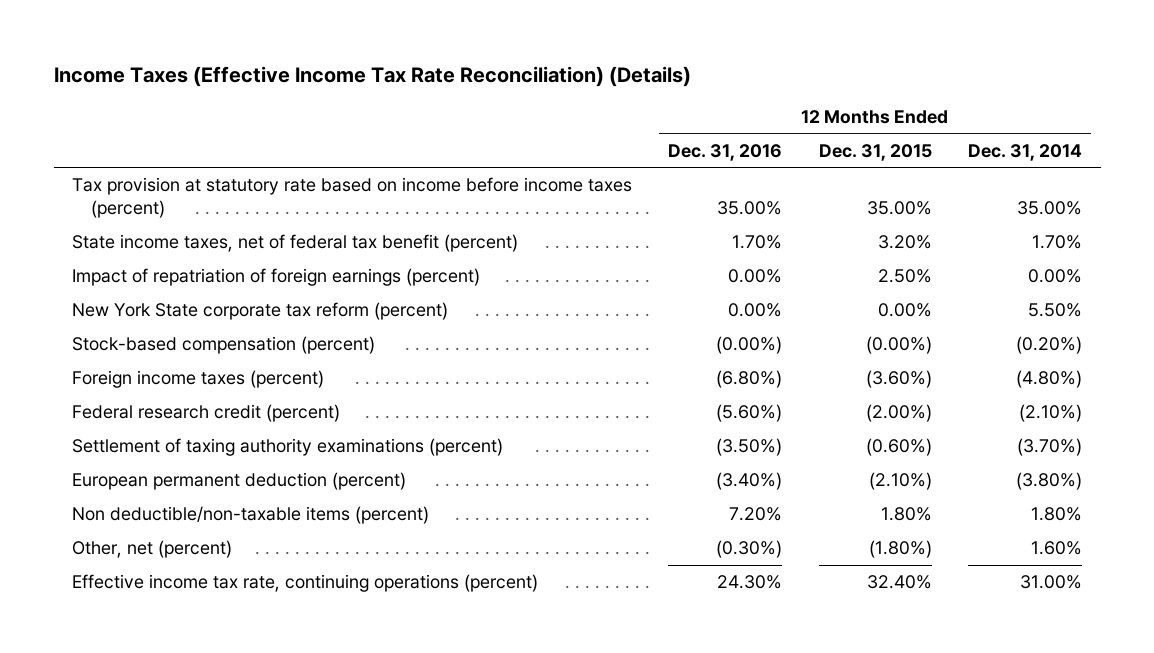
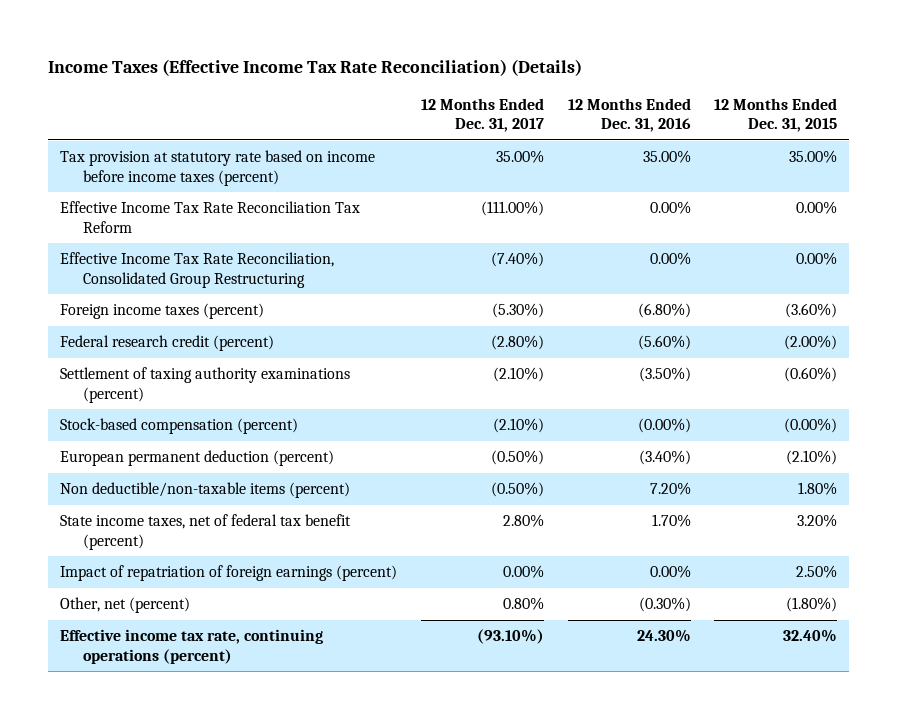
- | 12 Months Ended Dec. 31, 2016 | 12 Months Ended Dec. 31, 2015 | 12 Months Ended Dec. 31, 2014
+ | 12 Months Ended Dec. 31, 2017 | 12 Months Ended Dec. 31, 2016 | 12 Months Ended Dec. 31, 2015
- New York State corporate tax reform (percent) | 0.00% | 0.00% | 5.50%
+ Effective Income Tax Rate Reconciliation Tax Reform | (111.00%) | 0.00% | 0.00%
+ Effective Income Tax Rate Reconciliation, Consolidated Group Restructuring | (7.40%) | 0.00% | 0.00%
moved down: Stock-based compensation (percent) | (2.10%) | (0.00%) | (0.00%)
moved down: State income taxes, net of federal tax benefit (percent) | 2.80% | 1.70% | 3.20%
moved down: Impact of repatriation of foreign earnings (percent) | 0.00% | 0.00% | 2.50%

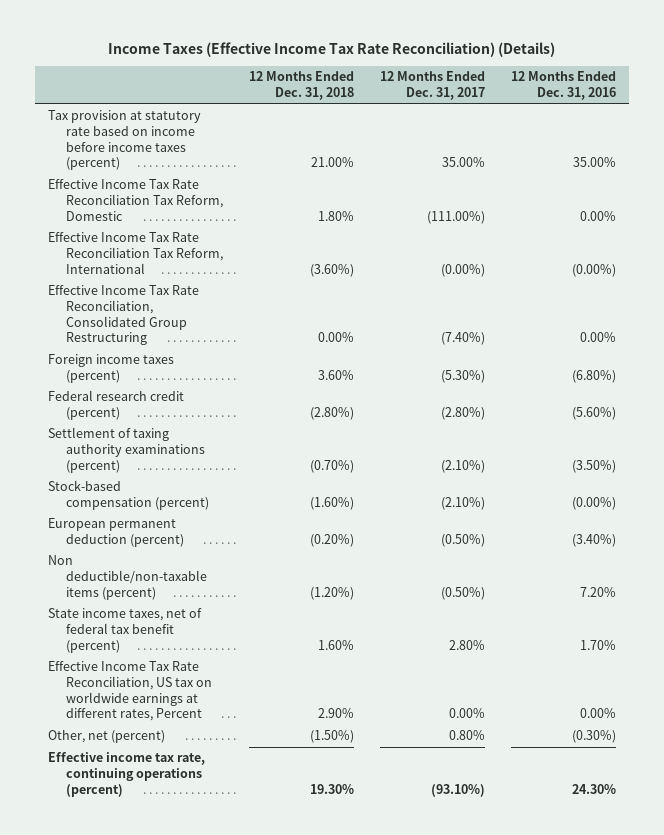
- | 12 Months Ended Dec. 31, 2017 | 12 Months Ended Dec. 31, 2016 | 12 Months Ended Dec. 31, 2015
+ | 12 Months Ended Dec. 31, 2018 | 12 Months Ended Dec. 31, 2017 | 12 Months Ended Dec. 31, 2016
- Effective Income Tax Rate Reconciliation Tax Reform | (111.00%) | 0.00% | 0.00%
+ Effective Income Tax Rate Reconciliation Tax Reform, Domestic | 1.80% | (111.00%) | 0.00%
+ Effective Income Tax Rate Reconciliation Tax Reform, International | (3.60%) | (0.00%) | (0.00%)
- Impact of repatriation of foreign earnings (percent) | 0.00% | 0.00% | 2.50%
+ Effective Income Tax Rate Reconciliation, US tax on worldwide earnings at different rates, Percent | 2.90% | 0.00% | 0.00%

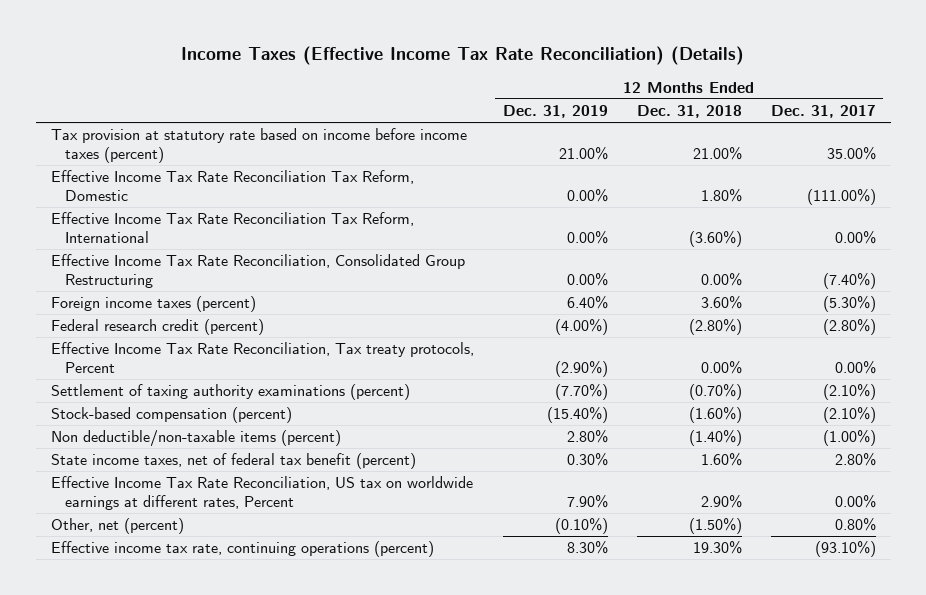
- | 12 Months Ended Dec. 31, 2018 | 12 Months Ended Dec. 31, 2017 | 12 Months Ended Dec. 31, 2016
+ | 12 Months Ended Dec. 31, 2019 | 12 Months Ended Dec. 31, 2018 | 12 Months Ended Dec. 31, 2017
- Effective Income Tax Rate Reconciliation Tax Reform, International | (3.60%) | (0.00%) | (0.00%)
+ Effective Income Tax Rate Reconciliation Tax Reform, International | 0.00% | (3.60%) | 0.00%
+ Effective Income Tax Rate Reconciliation, Tax treaty protocols, Percent | (2.90%) | 0.00% | 0.00%
- European permanent deduction (percent) | (0.20%) | (0.50%) | (3.40%)
- Non deductible/non-taxable items (percent) | (1.20%) | (0.50%) | 7.20%
+ Non deductible/non-taxable items (percent) | 2.80% | (1.40%) | (1.00%)

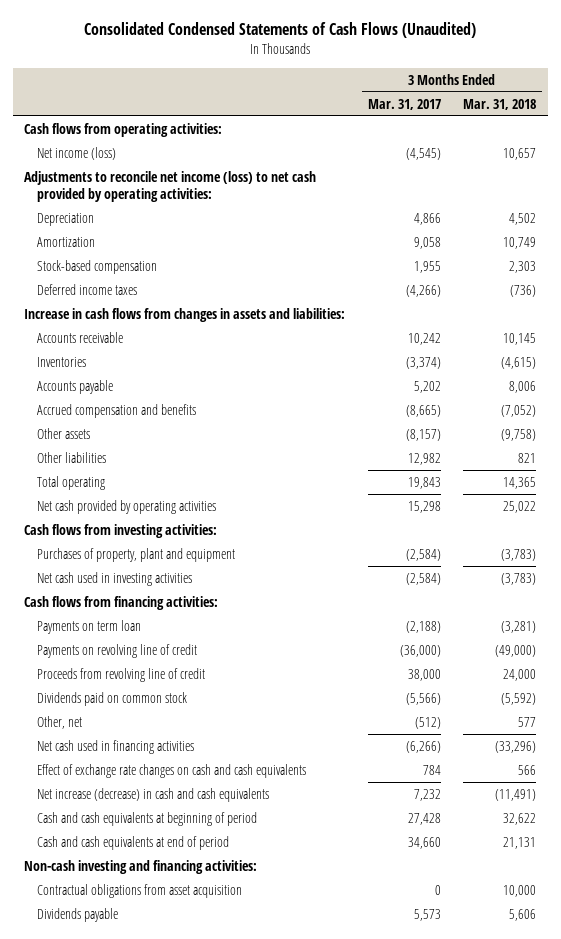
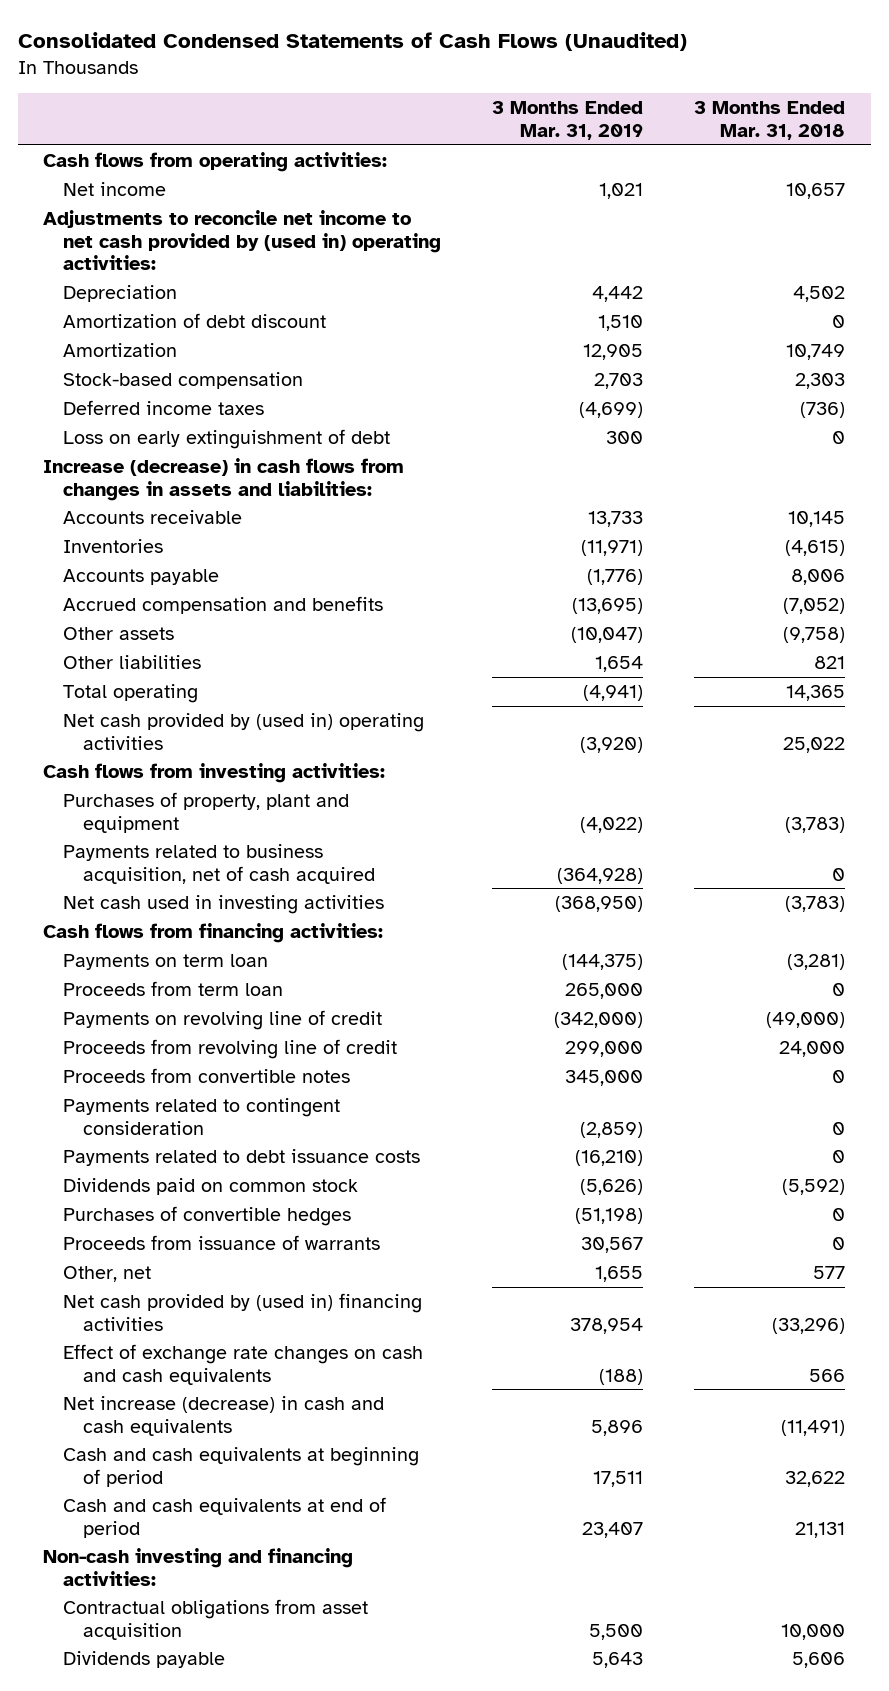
- | 3 Months Ended Mar. 31, 2017 | 3 Months Ended Mar. 31, 2018
+ | 3 Months Ended Mar. 31, 2019 | 3 Months Ended Mar. 31, 2018
- Net income (loss) | (4,545) | 10,657
- Adjustments to reconcile net income (loss) to net cash provided by operating activities:
+ Net income | 1,021 | 10,657
+ Adjustments to reconcile net income to net cash provided by (used in) operating activities:
+ Amortization of debt discount | 1,510 | 0
- Increase in cash flows from changes in assets and liabilities:
+ Loss on early extinguishment of debt | 300 | 0
+ Increase (decrease) in cash flows from changes in assets and liabilities:
- Net cash provided by operating activities | 15,298 | 25,022
+ Net cash provided by (used in) operating activities | (3,920) | 25,022
+ Payments related to business acquisition, net of cash acquired | (364,928) | 0
+ Proceeds from term loan | 265,000 | 0
+ Proceeds from convertible notes | 345,000 | 0
+ Payments related to contingent consideration | (2,859) | 0
+ Payments related to debt issuance costs | (16,210) | 0
+ Purchases of convertible hedges | (51,198) | 0
+ Proceeds from issuance of warrants | 30,567 | 0
- Net cash used in financing activities | (6,266) | (33,296)
+ Net cash provided by (used in) financing activities | 378,954 | (33,296)

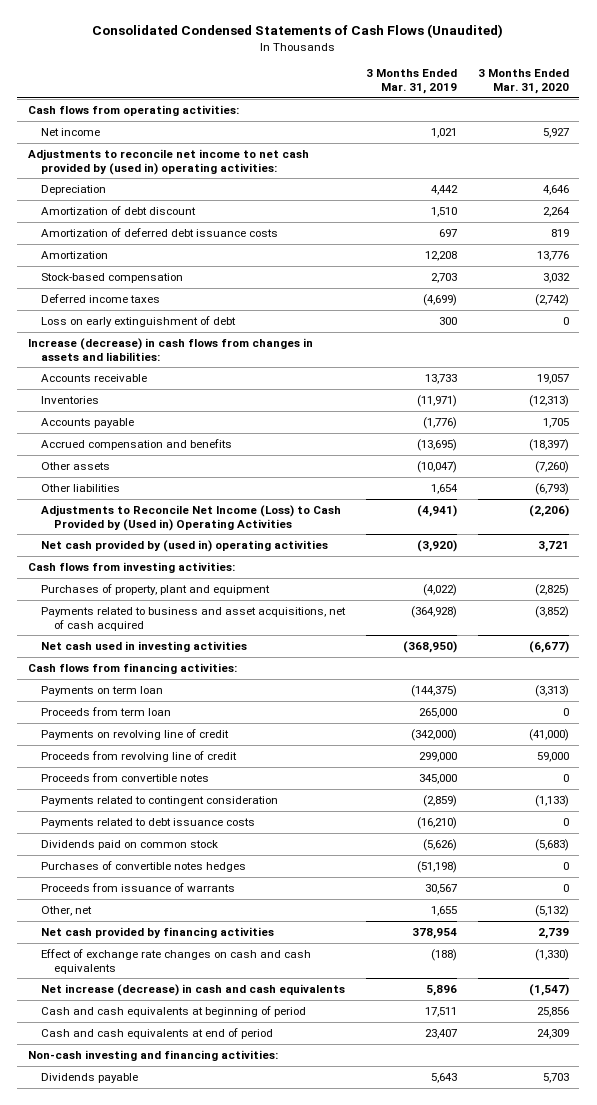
- | 3 Months Ended Mar. 31, 2019 | 3 Months Ended Mar. 31, 2018
+ | 3 Months Ended Mar. 31, 2019 | 3 Months Ended Mar. 31, 2020
- Amortization | 12,905 | 10,749
+ Amortization of deferred debt issuance costs | 697 | 819
+ Amortization | 12,208 | 13,776
- Total operating | (4,941) | 14,365
+ Adjustments to Reconcile Net Income (Loss) to Cash Provided by (Used in) Operating Activities | (4,941) | (2,206)
- Payments related to business acquisition, net of cash acquired | (364,928) | 0
+ Payments related to business and asset acquisitions, net of cash acquired | (364,928) | (3,852)
- Purchases of convertible hedges | (51,198) | 0
+ Purchases of convertible notes hedges | (51,198) | 0
- Net cash provided by (used in) financing activities | 378,954 | (33,296)
+ Net cash provided by financing activities | 378,954 | 2,739
- Contractual obligations from asset acquisition | 5,500 | 10,000

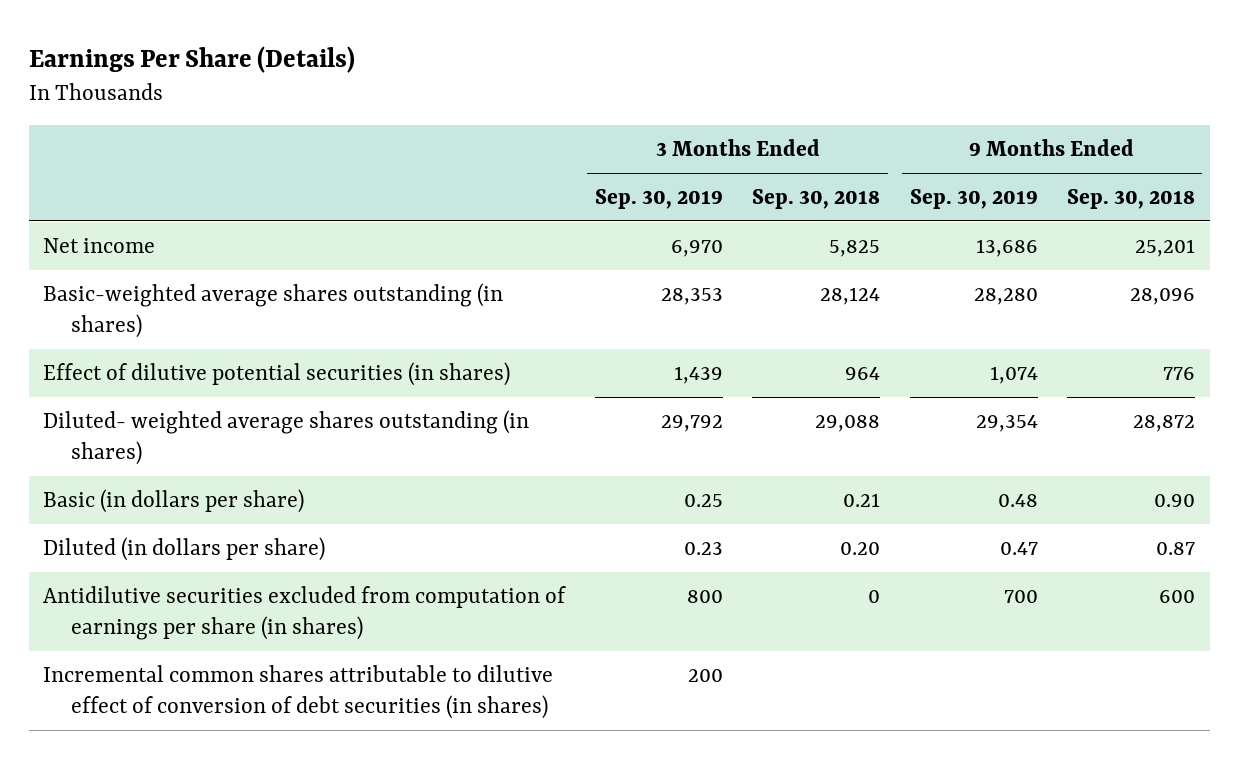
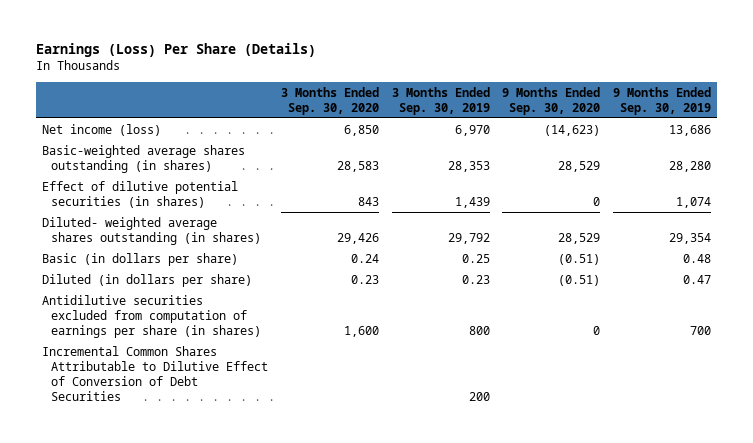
- Earnings Per Share (Details)
+ Earnings (Loss) Per Share (Details)
- | 3 Months Ended Sep. 30, 2019 | 3 Months Ended Sep. 30, 2018 | 9 Months Ended Sep. 30, 2019 | 9 Months Ended Sep. 30, 2018
+ | 3 Months Ended Sep. 30, 2020 | 3 Months Ended Sep. 30, 2019 | 9 Months Ended Sep. 30, 2020 | 9 Months Ended Sep. 30, 2019
- Net income | 6,970 | 5,825 | 13,686 | 25,201
+ Net income (loss) | 6,850 | 6,970 | (14,623) | 13,686
- Incremental common shares attributable to dilutive effect of conversion of debt securities (in shares) | 200 | | |
+ Incremental Common Shares Attributable to Dilutive Effect of Conversion of Debt Securities | | 200 | |

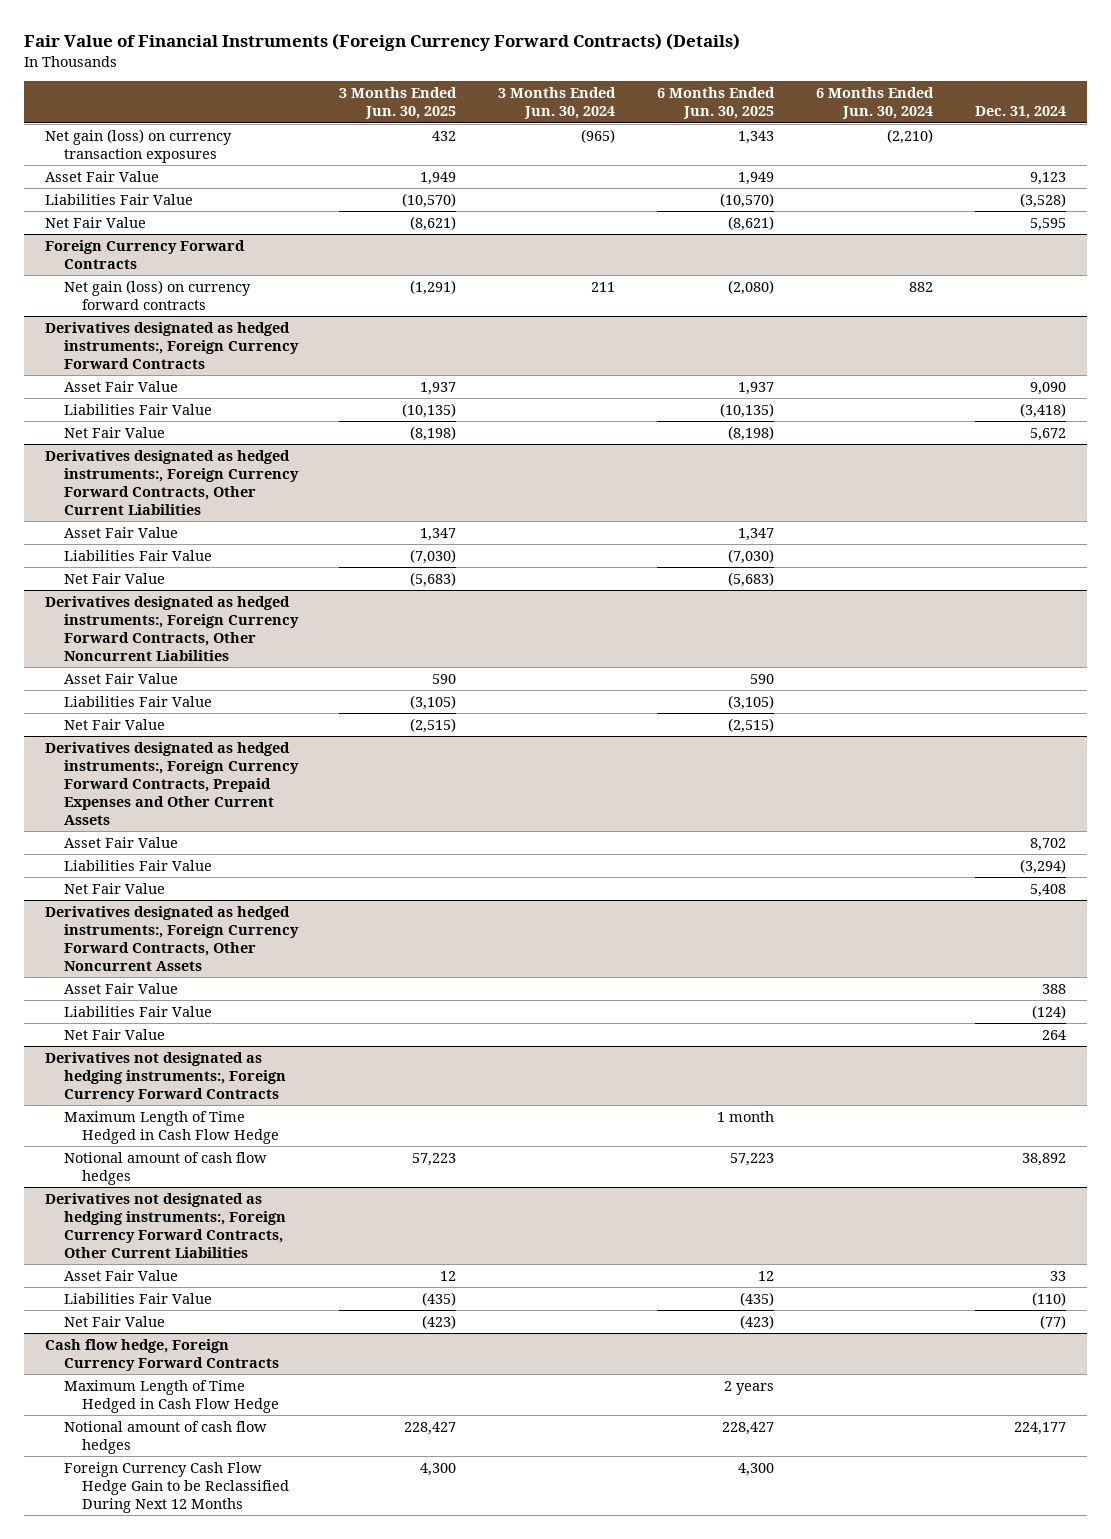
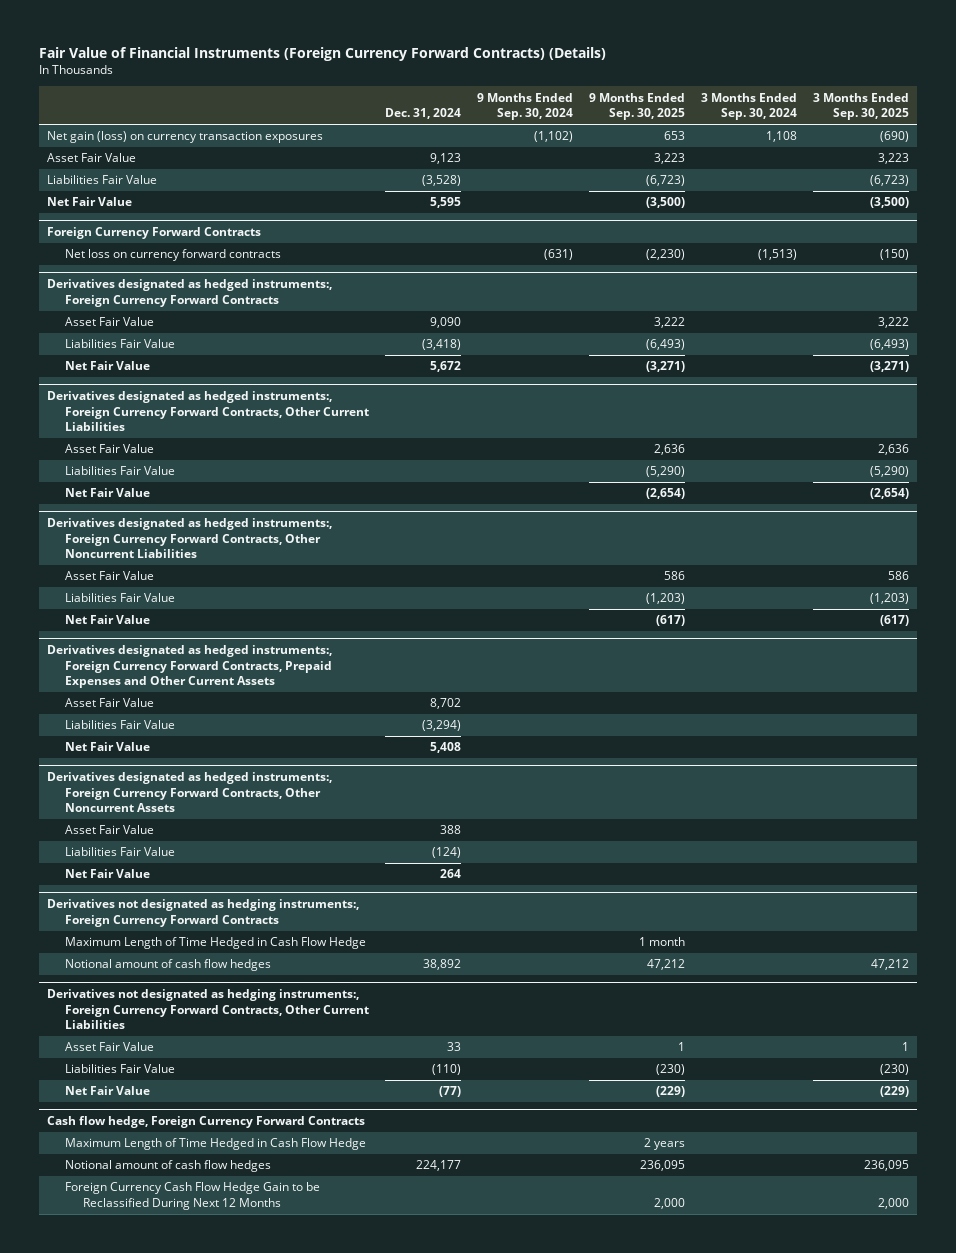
- | 3 Months Ended Jun. 30, 2025 | 3 Months Ended Jun. 30, 2024 | 6 Months Ended Jun. 30, 2025 | 6 Months Ended Jun. 30, 2024 | Dec. 31, 2024
+ | Dec. 31, 2024 | 9 Months Ended Sep. 30, 2024 | 9 Months Ended Sep. 30, 2025 | 3 Months Ended Sep. 30, 2024 | 3 Months Ended Sep. 30, 2025
@ Foreign Currency Forward Contracts
- Net gain (loss) on currency forward contracts | (1,291) | 211 | (2,080) | 882 |
+ Net loss on currency forward contracts | | (631) | (2,230) | (1,513) | (150)

